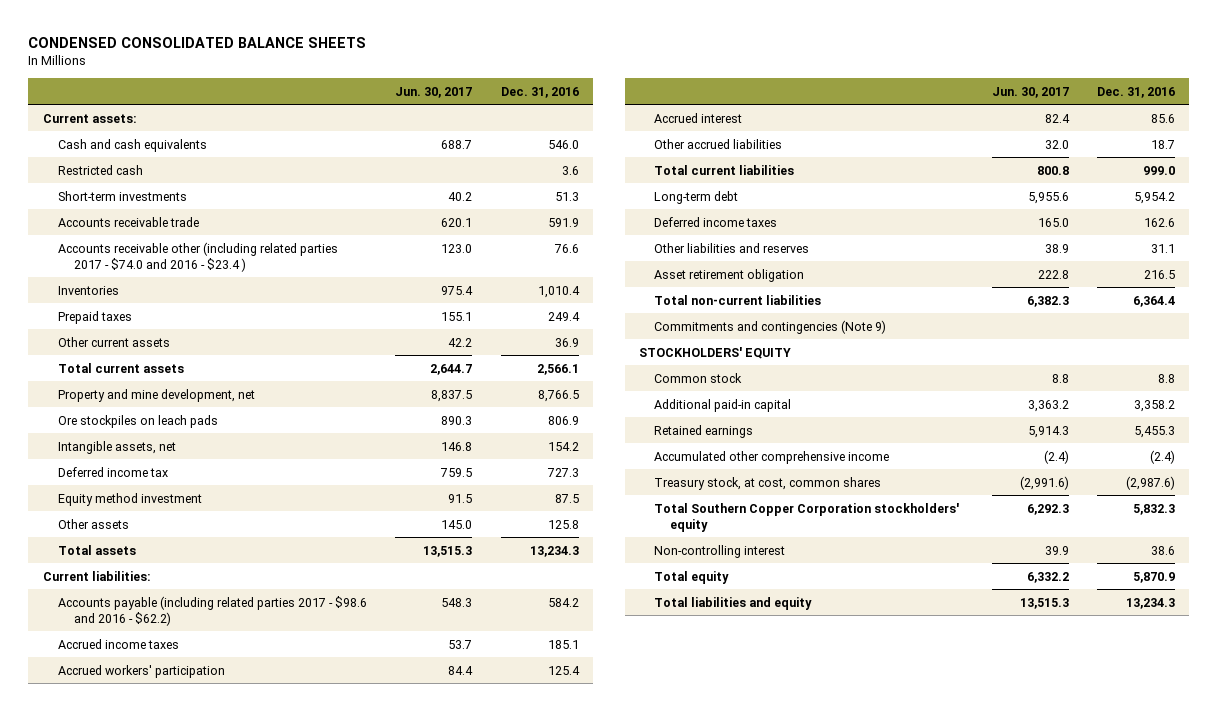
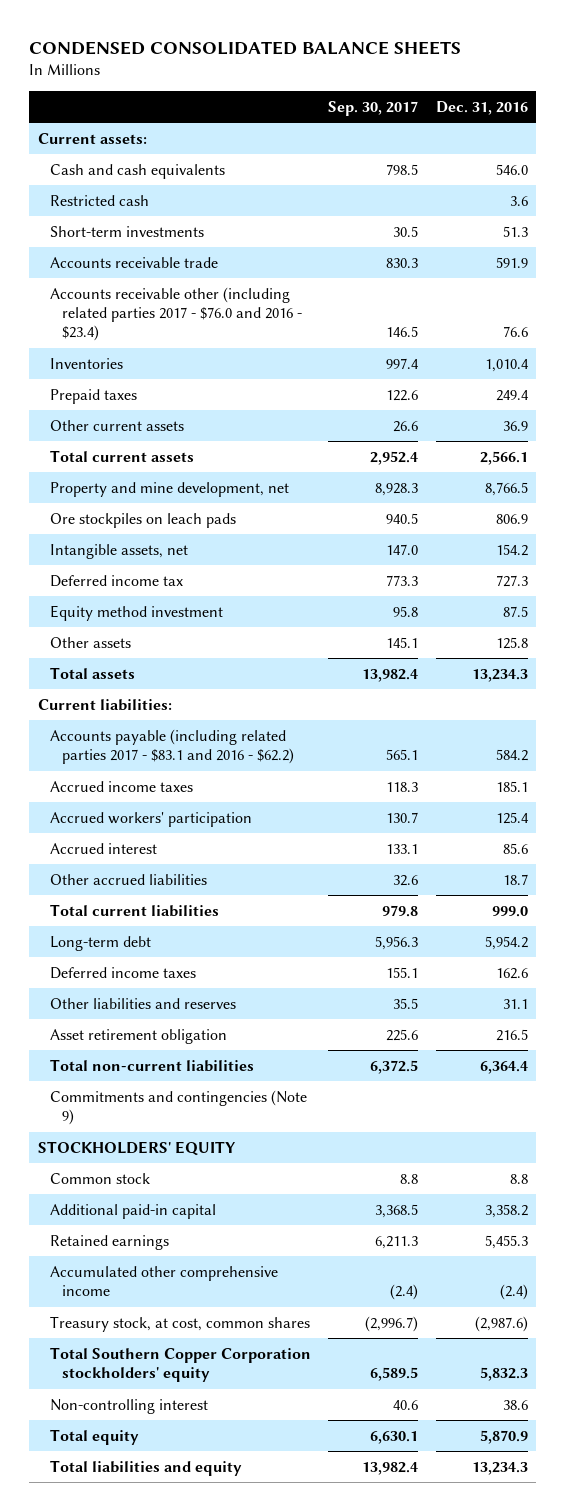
- | Jun. 30, 2017 | Dec. 31, 2016
+ | Sep. 30, 2017 | Dec. 31, 2016
- Accounts receivable other (including related parties 2017 - $74.0 and 2016 - $23.4 ) | 123.0 | 76.6
+ Accounts receivable other (including related parties 2017 - $76.0 and 2016 - $23.4) | 146.5 | 76.6
- Accounts payable (including related parties 2017 - $98.6 and 2016 - $62.2) | 548.3 | 584.2
+ Accounts payable (including related parties 2017 - $83.1 and 2016 - $62.2) | 565.1 | 584.2

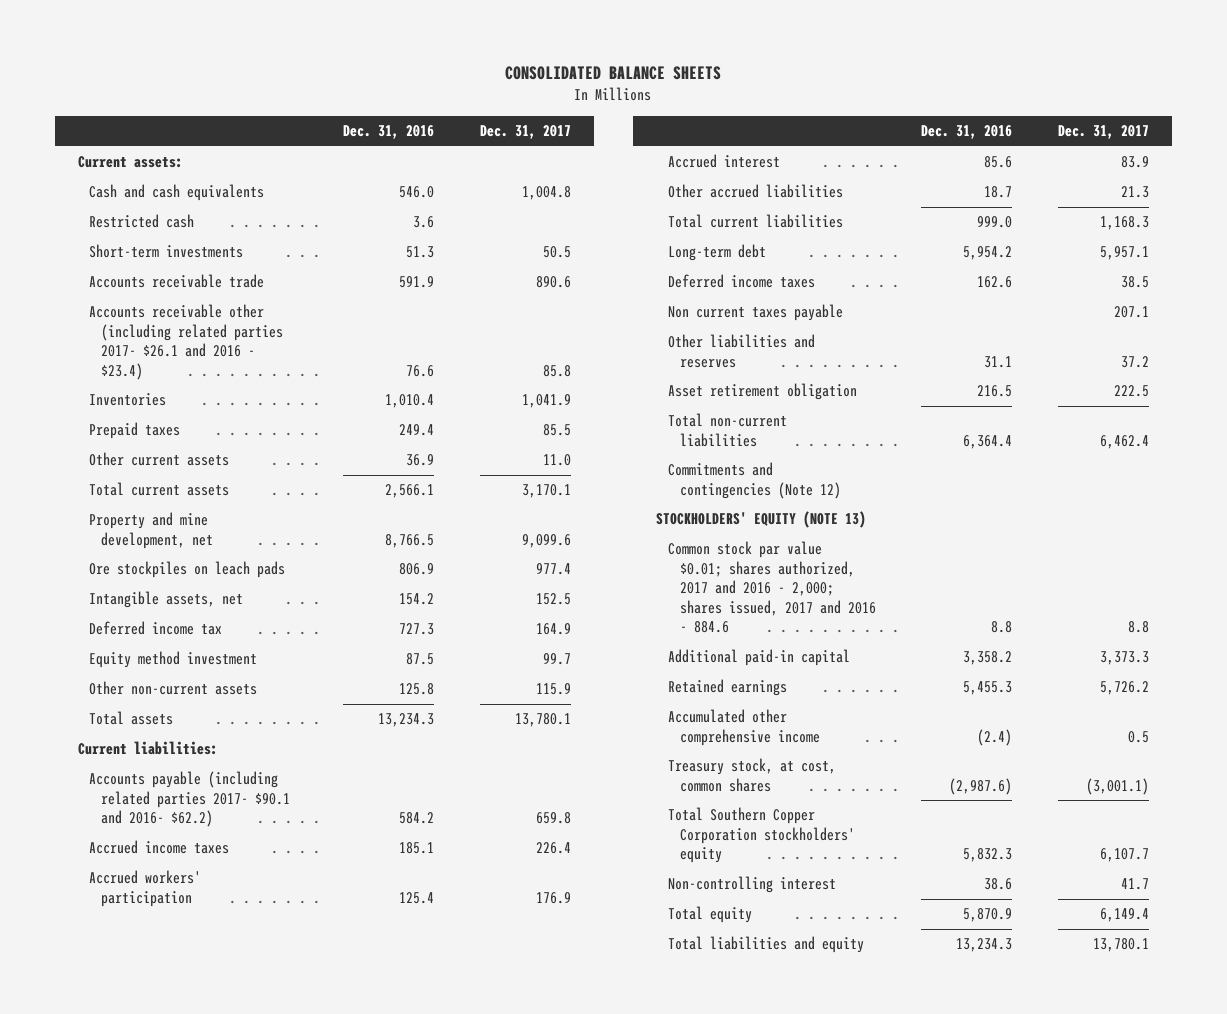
- CONDENSED CONSOLIDATED BALANCE SHEETS
+ CONSOLIDATED BALANCE SHEETS
- | Sep. 30, 2017 | Dec. 31, 2016
+ | Dec. 31, 2016 | Dec. 31, 2017
- Accounts receivable other (including related parties 2017 - $76.0 and 2016 - $23.4) | 146.5 | 76.6
+ Accounts receivable other (including related parties 2017- $26.1 and 2016 - $23.4) | 76.6 | 85.8
- Other assets | 145.1 | 125.8
+ Other non-current assets | 125.8 | 115.9
- Accounts payable (including related parties 2017 - $83.1 and 2016 - $62.2) | 565.1 | 584.2
+ Accounts payable (including related parties 2017- $90.1 and 2016- $62.2) | 584.2 | 659.8
+ Non current taxes payable | | 207.1
- Commitments and contingencies (Note 9)
- STOCKHOLDERS' EQUITY
- Common stock | 8.8 | 8.8
+ Commitments and contingencies (Note 12)
+ STOCKHOLDERS' EQUITY (NOTE 13)
+ Common stock par value $0.01; shares authorized, 2017 and 2016 - 2,000; shares issued, 2017 and 2016 - 884.6 | 8.8 | 8.8

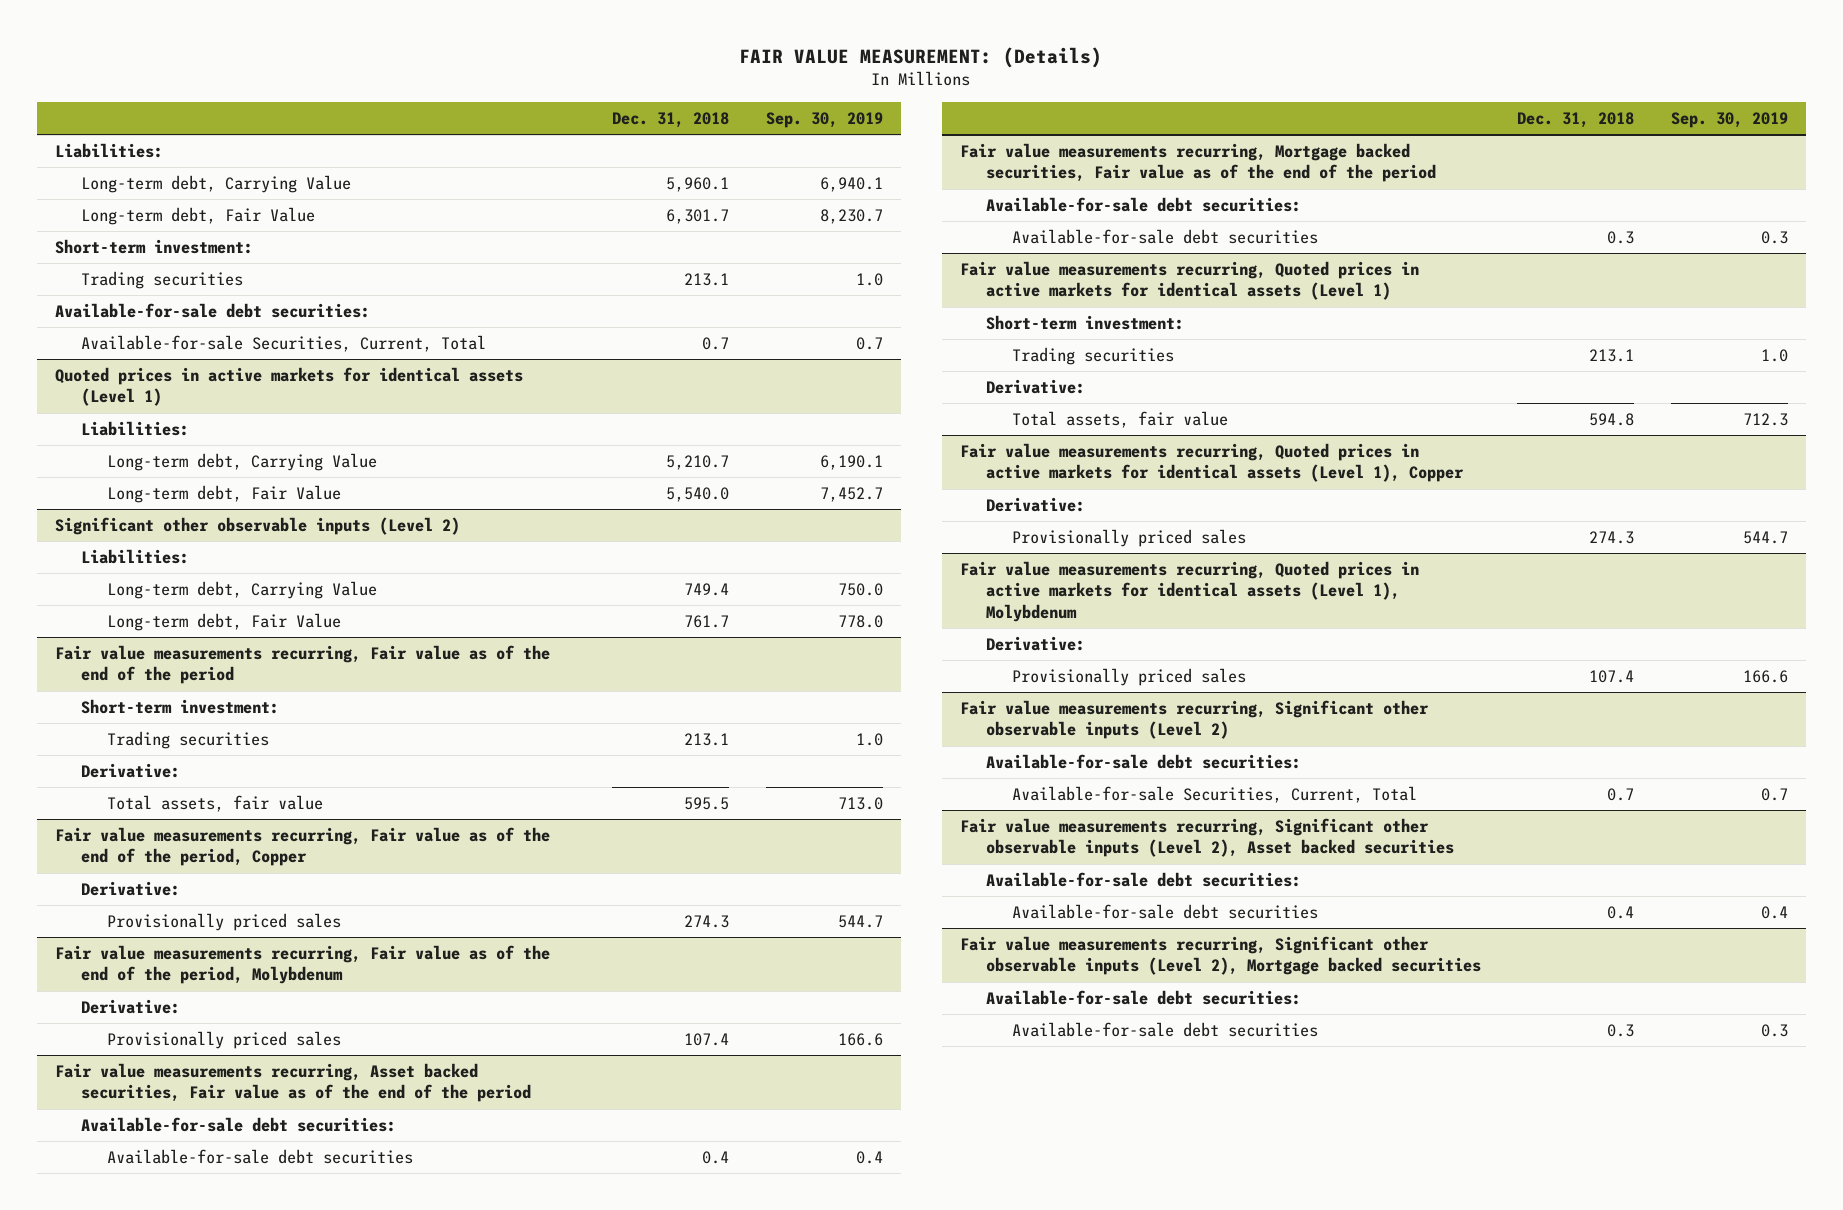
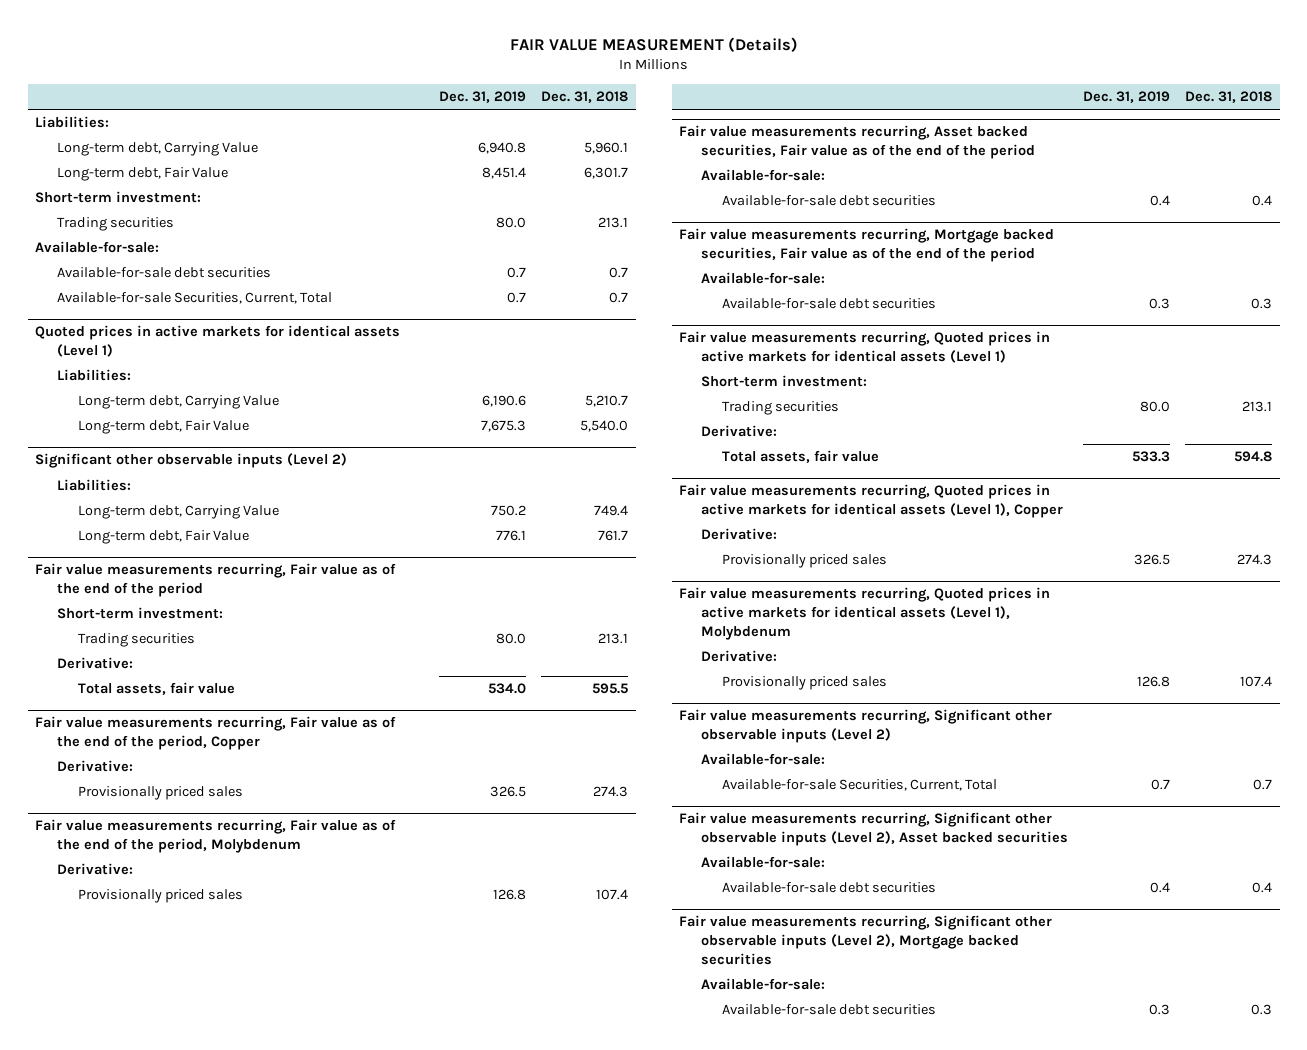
- FAIR VALUE MEASUREMENT: (Details)
+ FAIR VALUE MEASUREMENT (Details)
- | Dec. 31, 2018 | Sep. 30, 2019
+ | Dec. 31, 2019 | Dec. 31, 2018
- Available-for-sale debt securities:
+ Available-for-sale:
+ Available-for-sale debt securities | 0.7 | 0.7
@ Fair value measurements recurring, Asset backed securities, Fair value as of the end of the period
- Available-for-sale debt securities:
+ Available-for-sale:
@ Fair value measurements recurring, Mortgage backed securities, Fair value as of the end of the period
- Available-for-sale debt securities:
+ Available-for-sale:
@ Fair value measurements recurring, Significant other observable inputs (Level 2)
- Available-for-sale debt securities:
+ Available-for-sale:
@ Fair value measurements recurring, Significant other observable inputs (Level 2), Asset backed securities
- Available-for-sale debt securities:
+ Available-for-sale:
@ Fair value measurements recurring, Significant other observable inputs (Level 2), Mortgage backed securities
- Available-for-sale debt securities:
+ Available-for-sale:

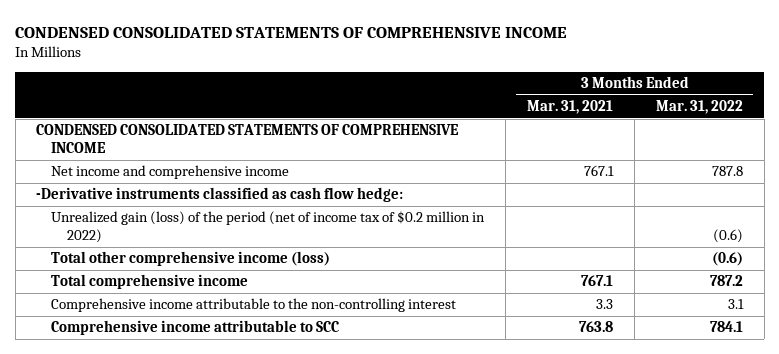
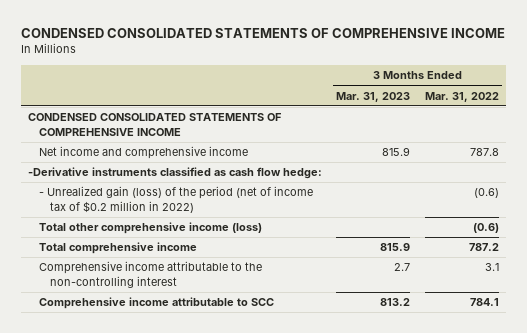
- | 3 Months Ended Mar. 31, 2021 | 3 Months Ended Mar. 31, 2022
+ | 3 Months Ended Mar. 31, 2023 | 3 Months Ended Mar. 31, 2022
- Unrealized gain (loss) of the period (net of income tax of $0.2 million in 2022) | | (0.6)
+ - Unrealized gain (loss) of the period (net of income tax of $0.2 million in 2022) | | (0.6)

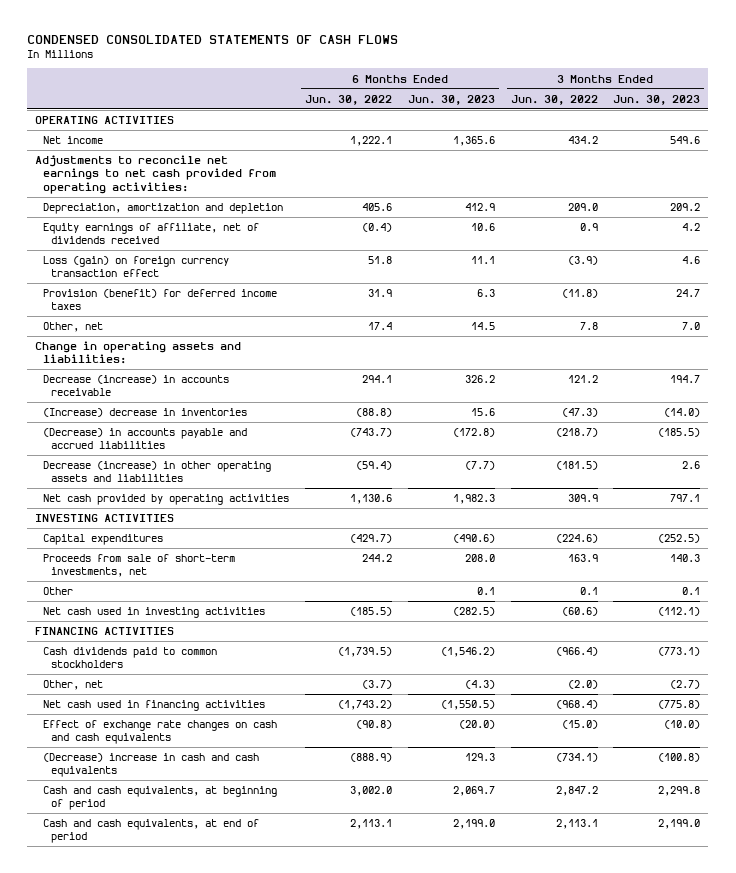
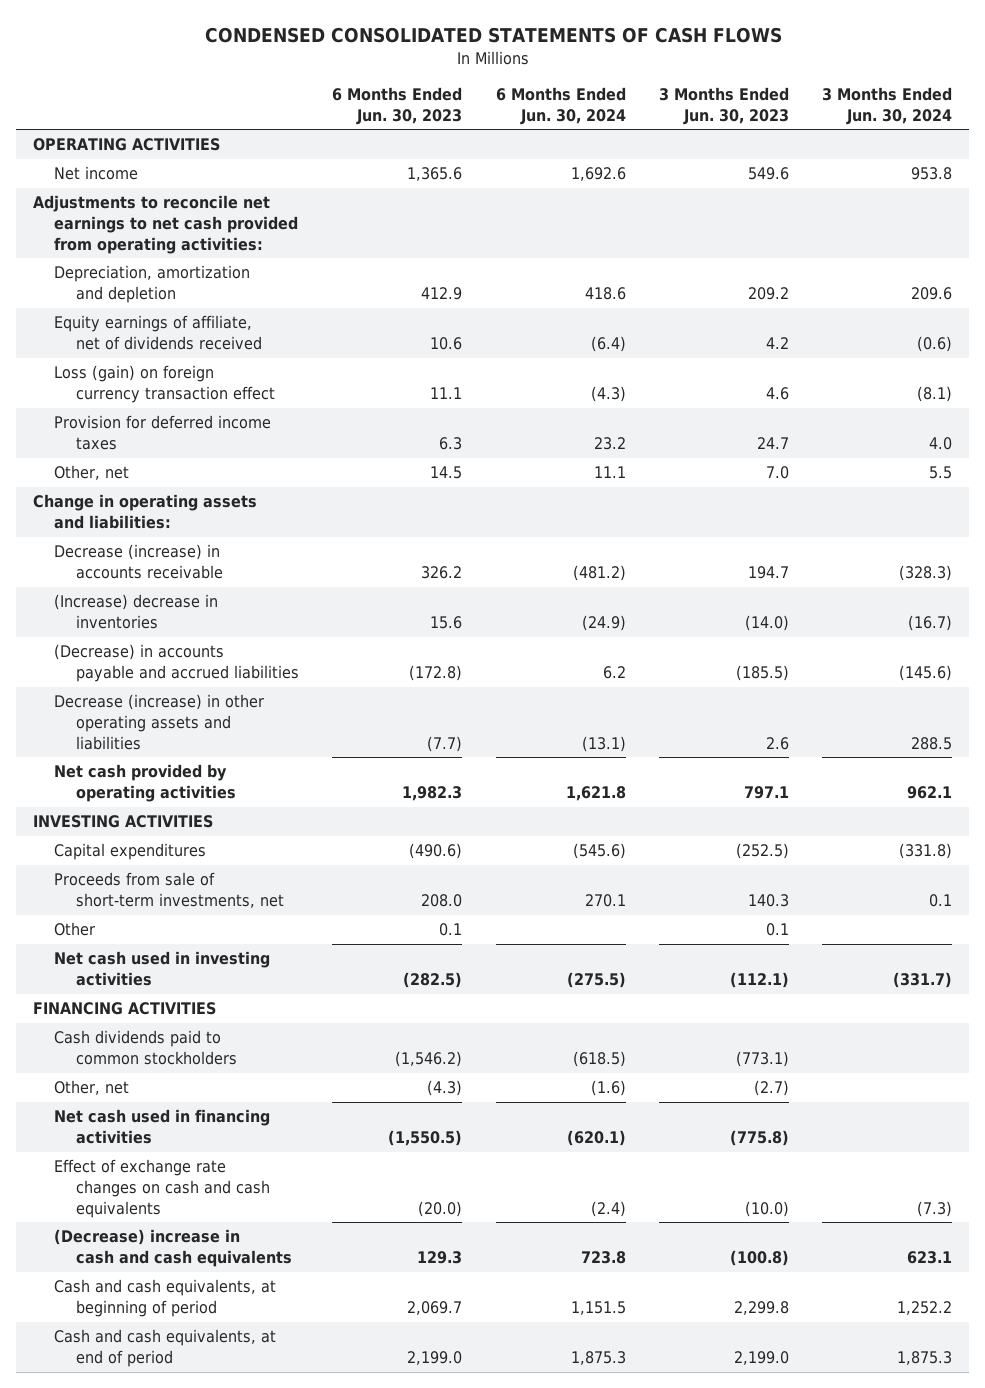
- | 6 Months Ended Jun. 30, 2022 | 6 Months Ended Jun. 30, 2023 | 3 Months Ended Jun. 30, 2022 | 3 Months Ended Jun. 30, 2023
+ | 6 Months Ended Jun. 30, 2023 | 6 Months Ended Jun. 30, 2024 | 3 Months Ended Jun. 30, 2023 | 3 Months Ended Jun. 30, 2024
- Provision (benefit) for deferred income taxes | 31.9 | 6.3 | (11.8) | 24.7
+ Provision for deferred income taxes | 6.3 | 23.2 | 24.7 | 4.0

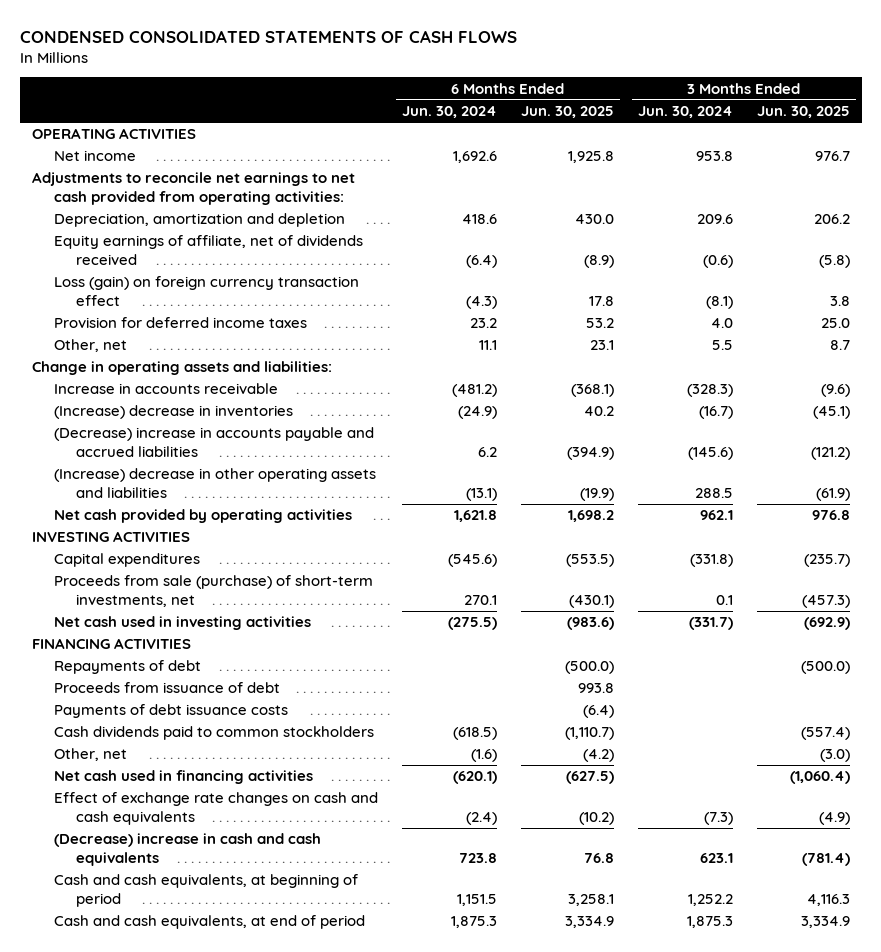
- | 6 Months Ended Jun. 30, 2023 | 6 Months Ended Jun. 30, 2024 | 3 Months Ended Jun. 30, 2023 | 3 Months Ended Jun. 30, 2024
+ | 6 Months Ended Jun. 30, 2024 | 6 Months Ended Jun. 30, 2025 | 3 Months Ended Jun. 30, 2024 | 3 Months Ended Jun. 30, 2025
- Decrease (increase) in accounts receivable | 326.2 | (481.2) | 194.7 | (328.3)
+ Increase in accounts receivable | (481.2) | (368.1) | (328.3) | (9.6)
- (Decrease) in accounts payable and accrued liabilities | (172.8) | 6.2 | (185.5) | (145.6)
- Decrease (increase) in other operating assets and liabilities | (7.7) | (13.1) | 2.6 | 288.5
+ (Decrease) increase in accounts payable and accrued liabilities | 6.2 | (394.9) | (145.6) | (121.2)
+ (Increase) decrease in other operating assets and liabilities | (13.1) | (19.9) | 288.5 | (61.9)
- Proceeds from sale of short-term investments, net | 208.0 | 270.1 | 140.3 | 0.1
- Other | 0.1 | | 0.1 |
+ Proceeds from sale (purchase) of short-term investments, net | 270.1 | (430.1) | 0.1 | (457.3)
+ Repayments of debt | | (500.0) | | (500.0)
+ Proceeds from issuance of debt | | 993.8 | |
+ Payments of debt issuance costs | | (6.4) | |

